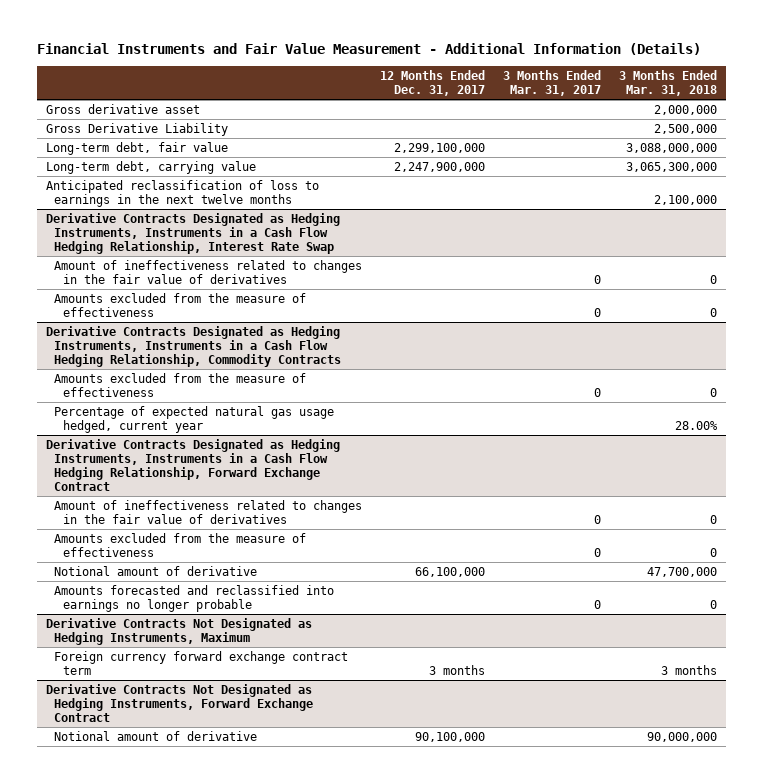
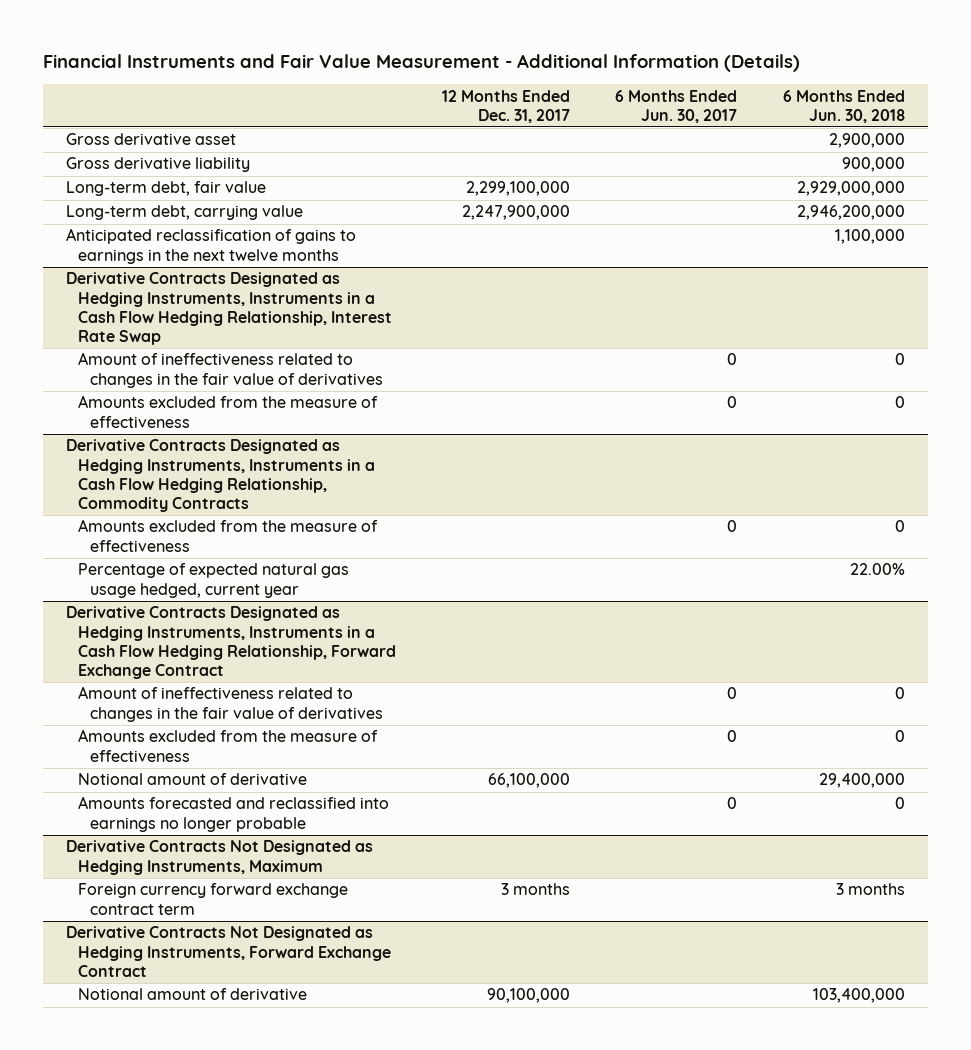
- | 12 Months Ended Dec. 31, 2017 | 3 Months Ended Mar. 31, 2017 | 3 Months Ended Mar. 31, 2018
+ | 12 Months Ended Dec. 31, 2017 | 6 Months Ended Jun. 30, 2017 | 6 Months Ended Jun. 30, 2018
- Gross Derivative Liability | | | 2,500,000
+ Gross derivative liability | | | 900,000
- Anticipated reclassification of loss to earnings in the next twelve months | | | 2,100,000
+ Anticipated reclassification of gains to earnings in the next twelve months | | | 1,100,000

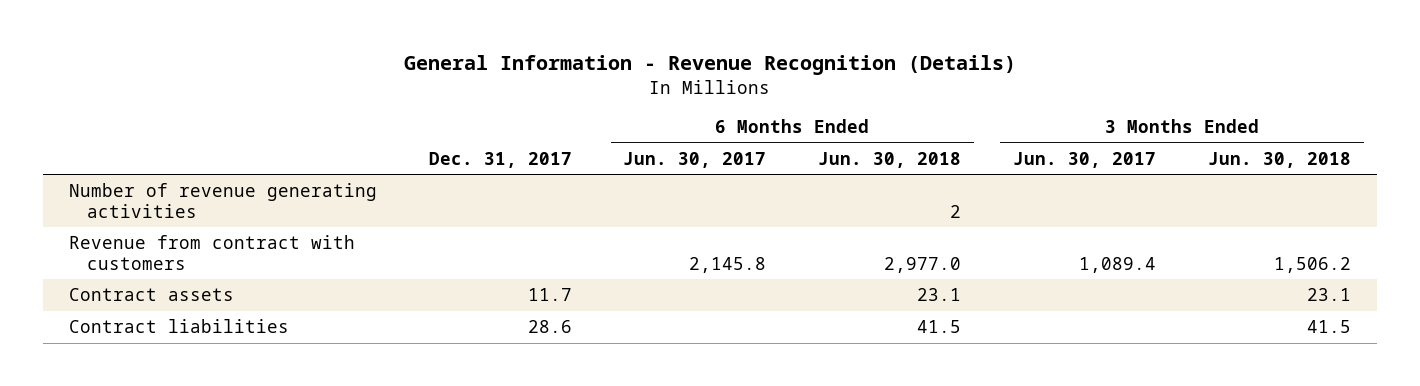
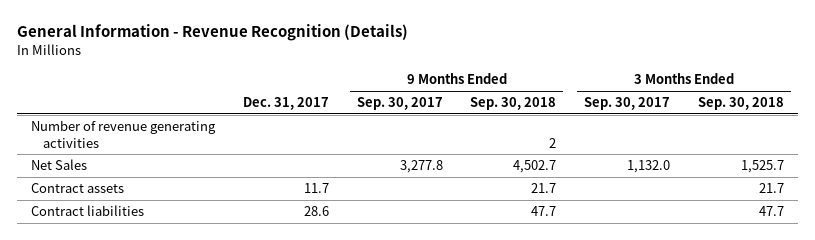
- | Dec. 31, 2017 | 6 Months Ended Jun. 30, 2017 | 6 Months Ended Jun. 30, 2018 | 3 Months Ended Jun. 30, 2017 | 3 Months Ended Jun. 30, 2018
+ | Dec. 31, 2017 | 9 Months Ended Sep. 30, 2017 | 9 Months Ended Sep. 30, 2018 | 3 Months Ended Sep. 30, 2017 | 3 Months Ended Sep. 30, 2018
- Revenue from contract with customers | | 2,145.8 | 2,977.0 | 1,089.4 | 1,506.2
+ Net Sales | | 3,277.8 | 4,502.7 | 1,132.0 | 1,525.7

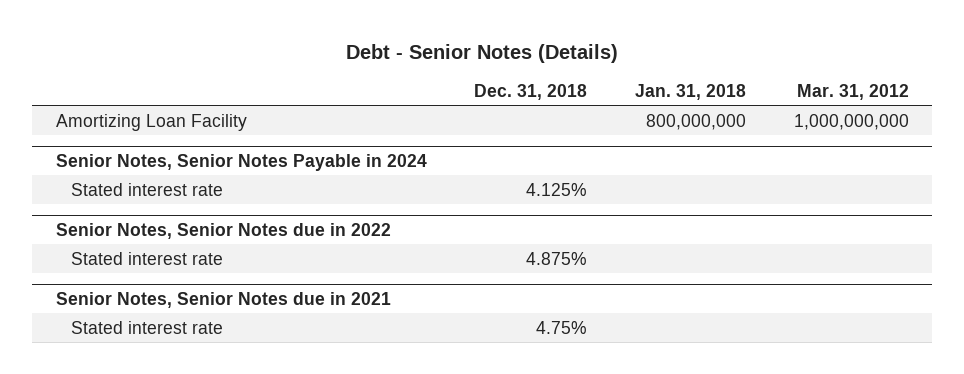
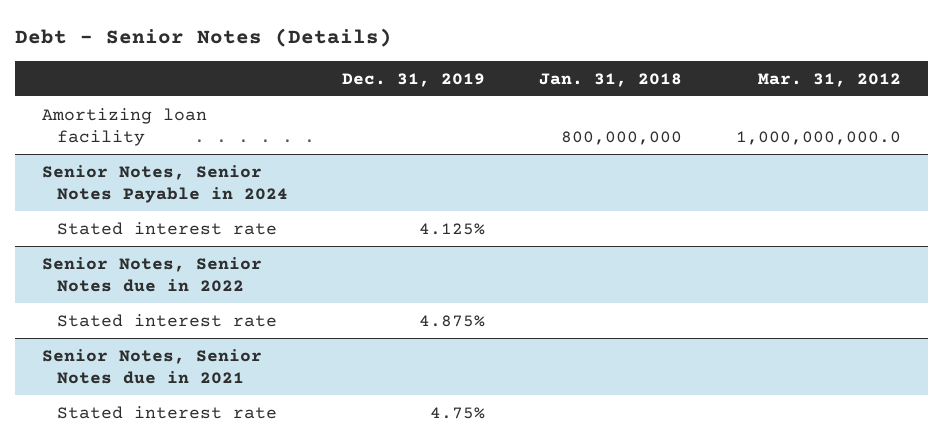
- | Dec. 31, 2018 | Jan. 31, 2018 | Mar. 31, 2012
+ | Dec. 31, 2019 | Jan. 31, 2018 | Mar. 31, 2012
- Amortizing Loan Facility | | 800,000,000 | 1,000,000,000
+ Amortizing loan facility | | 800,000,000 | 1,000,000,000.0

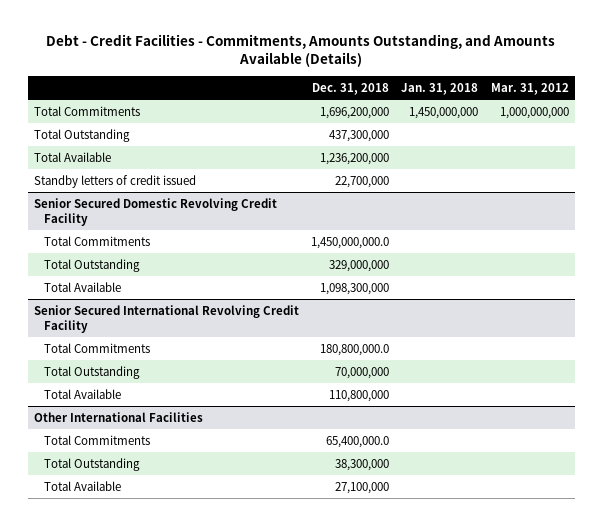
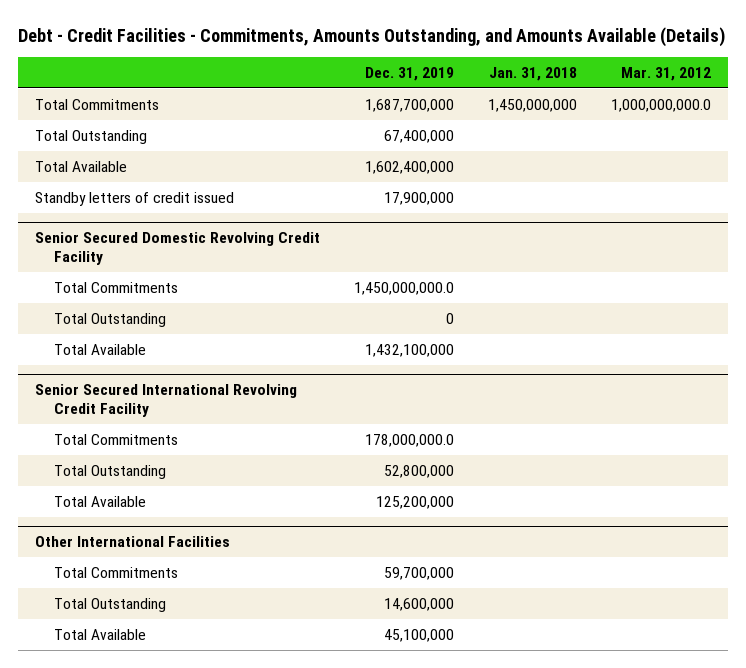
- | Dec. 31, 2018 | Jan. 31, 2018 | Mar. 31, 2012
+ | Dec. 31, 2019 | Jan. 31, 2018 | Mar. 31, 2012
- Total Commitments | 1,696,200,000 | 1,450,000,000 | 1,000,000,000
+ Total Commitments | 1,687,700,000 | 1,450,000,000 | 1,000,000,000.0

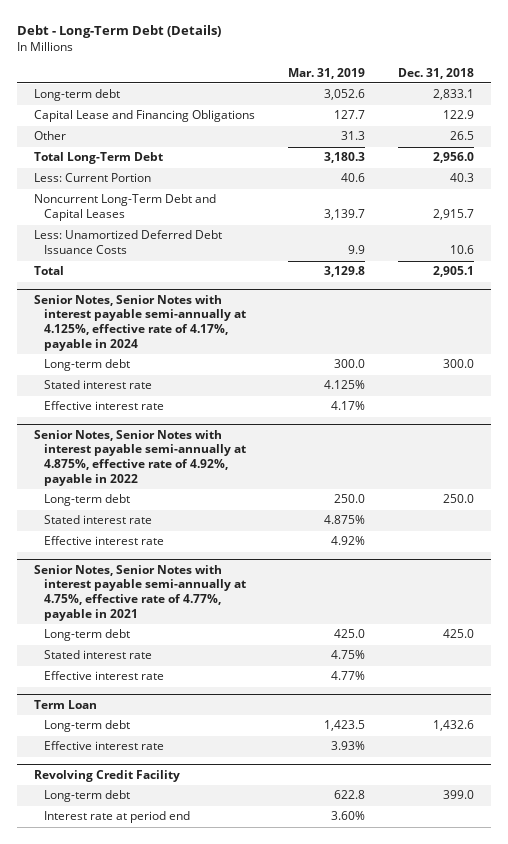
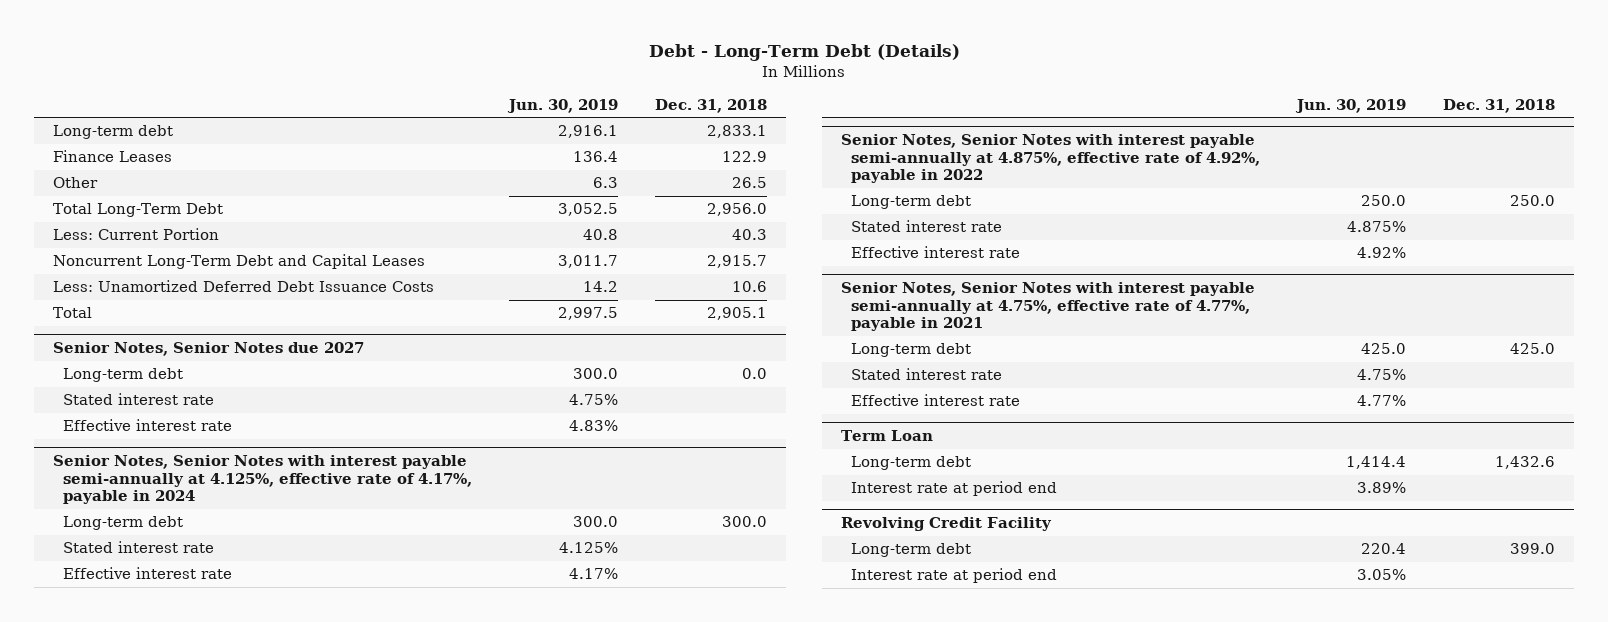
- | Mar. 31, 2019 | Dec. 31, 2018
+ | Jun. 30, 2019 | Dec. 31, 2018
- Capital Lease and Financing Obligations | 127.7 | 122.9
+ Finance Leases | 136.4 | 122.9
+ Senior Notes, Senior Notes due 2027
+ Long-term debt | 300.0 | 0.0
+ Stated interest rate | 4.75% |
+ Effective interest rate | 4.83% |
@ Term Loan
- Effective interest rate | 3.93% |
+ Interest rate at period end | 3.89% |

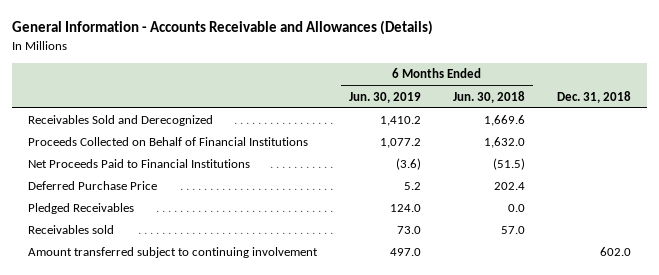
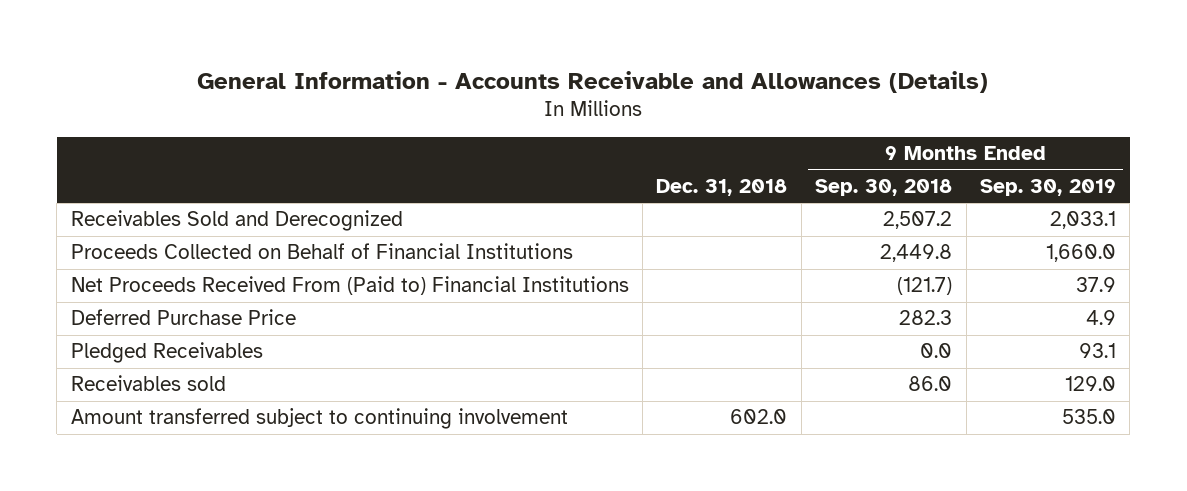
- | 6 Months Ended Jun. 30, 2019 | 6 Months Ended Jun. 30, 2018 | Dec. 31, 2018
+ | Dec. 31, 2018 | 9 Months Ended Sep. 30, 2018 | 9 Months Ended Sep. 30, 2019
- Net Proceeds Paid to Financial Institutions | (3.6) | (51.5) |
+ Net Proceeds Received From (Paid to) Financial Institutions | | (121.7) | 37.9

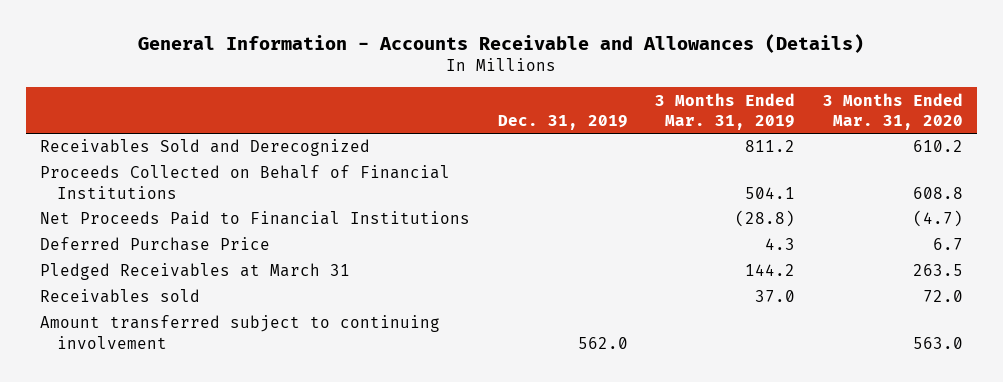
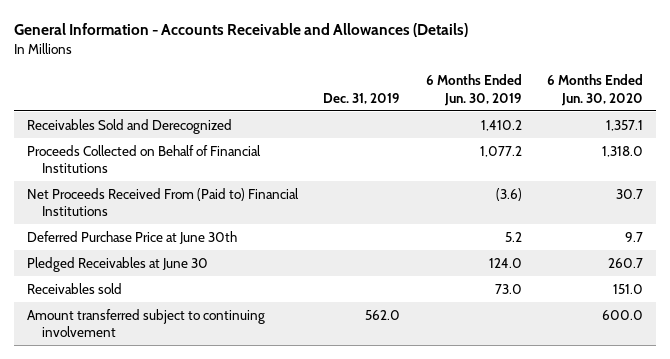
- | Dec. 31, 2019 | 3 Months Ended Mar. 31, 2019 | 3 Months Ended Mar. 31, 2020
+ | Dec. 31, 2019 | 6 Months Ended Jun. 30, 2019 | 6 Months Ended Jun. 30, 2020
- Net Proceeds Paid to Financial Institutions | | (28.8) | (4.7)
- Deferred Purchase Price | | 4.3 | 6.7
- Pledged Receivables at March 31 | | 144.2 | 263.5
+ Net Proceeds Received From (Paid to) Financial Institutions | | (3.6) | 30.7
+ Deferred Purchase Price at June 30th | | 5.2 | 9.7
+ Pledged Receivables at June 30 | | 124.0 | 260.7

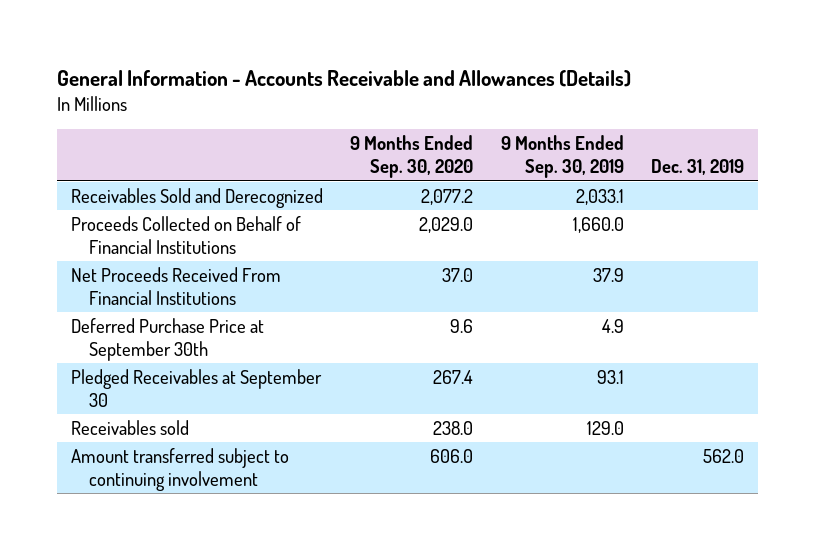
- | Dec. 31, 2019 | 6 Months Ended Jun. 30, 2019 | 6 Months Ended Jun. 30, 2020
+ | 9 Months Ended Sep. 30, 2020 | 9 Months Ended Sep. 30, 2019 | Dec. 31, 2019
- Net Proceeds Received From (Paid to) Financial Institutions | | (3.6) | 30.7
- Deferred Purchase Price at June 30th | | 5.2 | 9.7
- Pledged Receivables at June 30 | | 124.0 | 260.7
+ Net Proceeds Received From Financial Institutions | 37.0 | 37.9 |
+ Deferred Purchase Price at September 30th | 9.6 | 4.9 |
+ Pledged Receivables at September 30 | 267.4 | 93.1 |

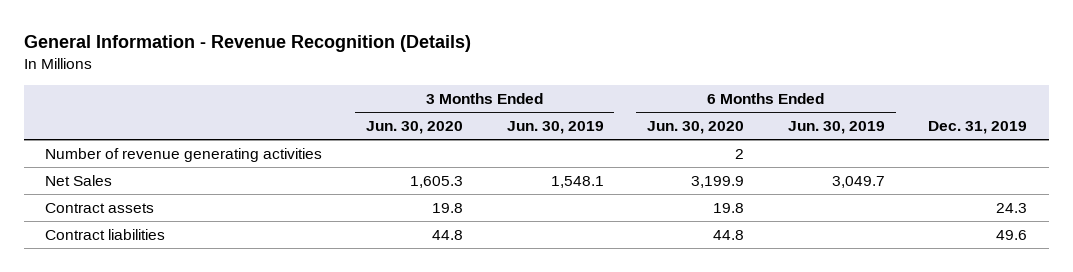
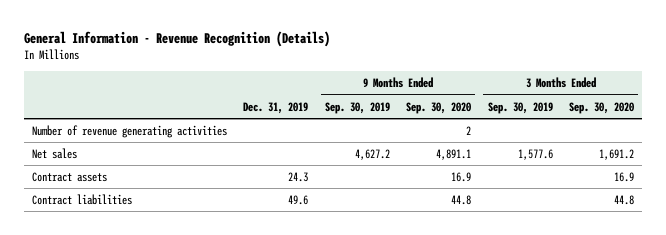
- | 3 Months Ended Jun. 30, 2020 | 3 Months Ended Jun. 30, 2019 | 6 Months Ended Jun. 30, 2020 | 6 Months Ended Jun. 30, 2019 | Dec. 31, 2019
+ | Dec. 31, 2019 | 9 Months Ended Sep. 30, 2019 | 9 Months Ended Sep. 30, 2020 | 3 Months Ended Sep. 30, 2019 | 3 Months Ended Sep. 30, 2020
- Net Sales | 1,605.3 | 1,548.1 | 3,199.9 | 3,049.7 |
+ Net sales | | 4,627.2 | 4,891.1 | 1,577.6 | 1,691.2

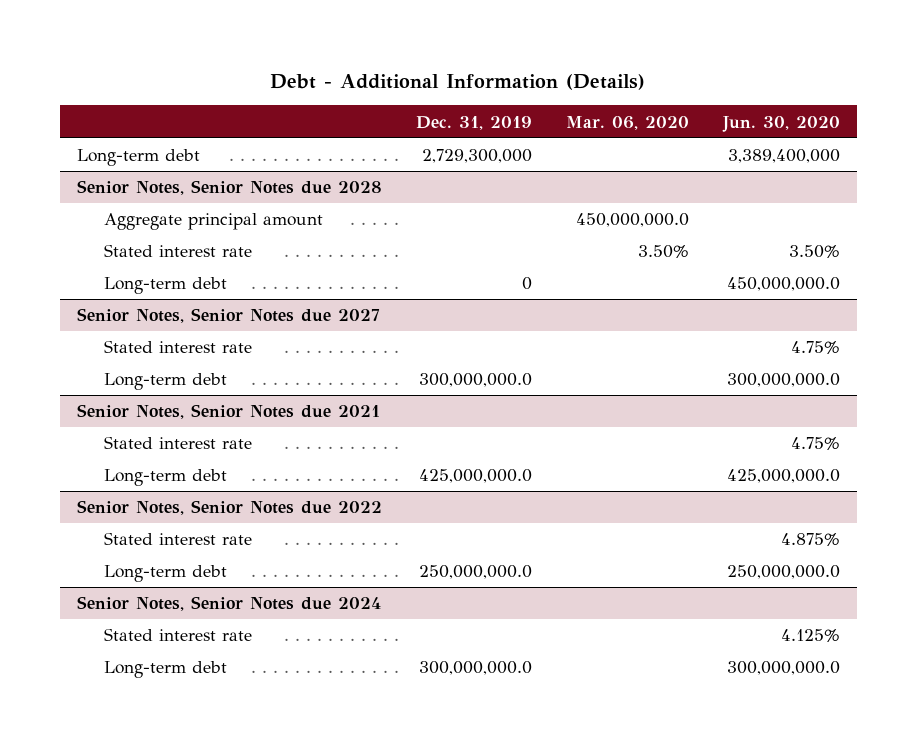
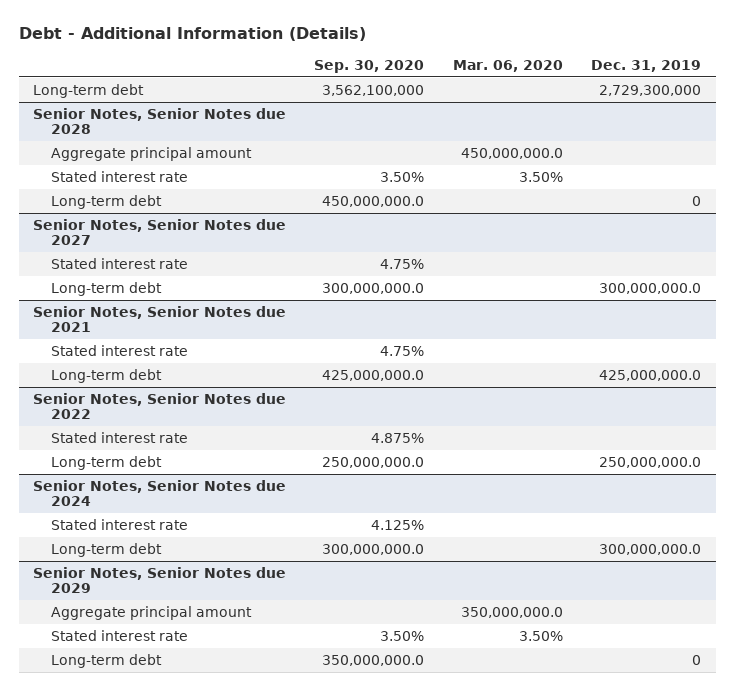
- | Dec. 31, 2019 | Mar. 06, 2020 | Jun. 30, 2020
+ | Sep. 30, 2020 | Mar. 06, 2020 | Dec. 31, 2019
+ Senior Notes, Senior Notes due 2029
+ Aggregate principal amount | | 350,000,000.0 |
+ Stated interest rate | 3.50% | 3.50% |
+ Long-term debt | 350,000,000.0 | | 0

